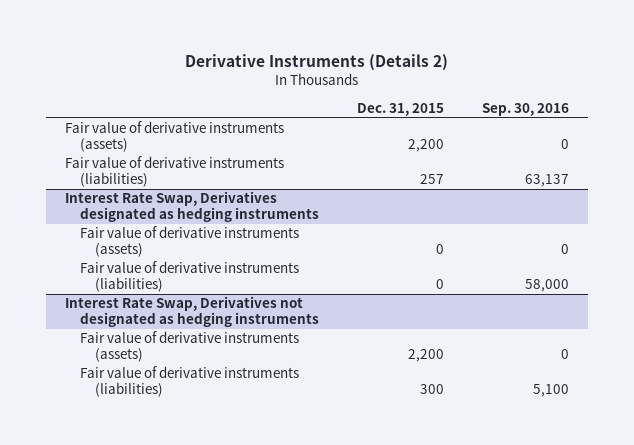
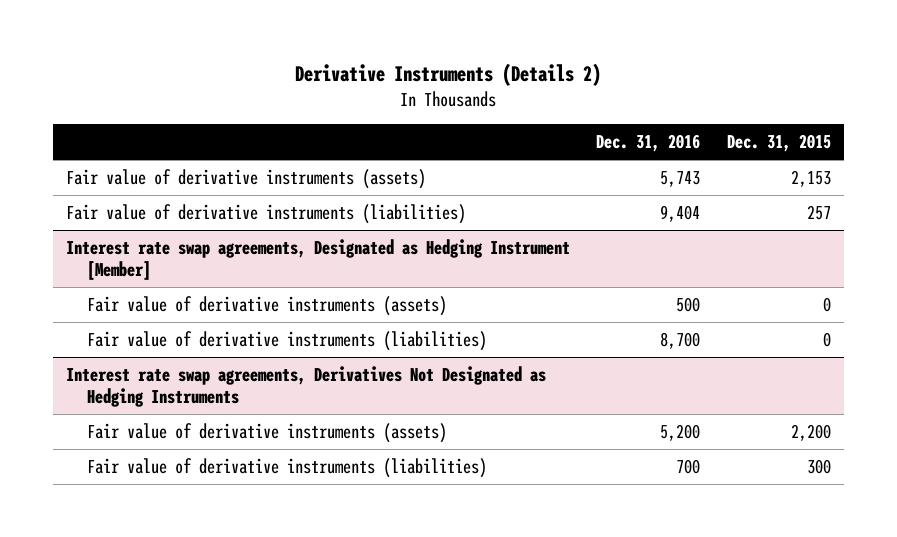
- | Dec. 31, 2015 | Sep. 30, 2016
+ | Dec. 31, 2016 | Dec. 31, 2015
- Fair value of derivative instruments (assets) | 2,200 | 0
+ Fair value of derivative instruments (assets) | 5,743 | 2,153
- Interest Rate Swap, Derivatives designated as hedging instruments
+ Interest rate swap agreements, Designated as Hedging Instrument [Member]
- Interest Rate Swap, Derivatives not designated as hedging instruments
+ Interest rate swap agreements, Derivatives Not Designated as Hedging Instruments

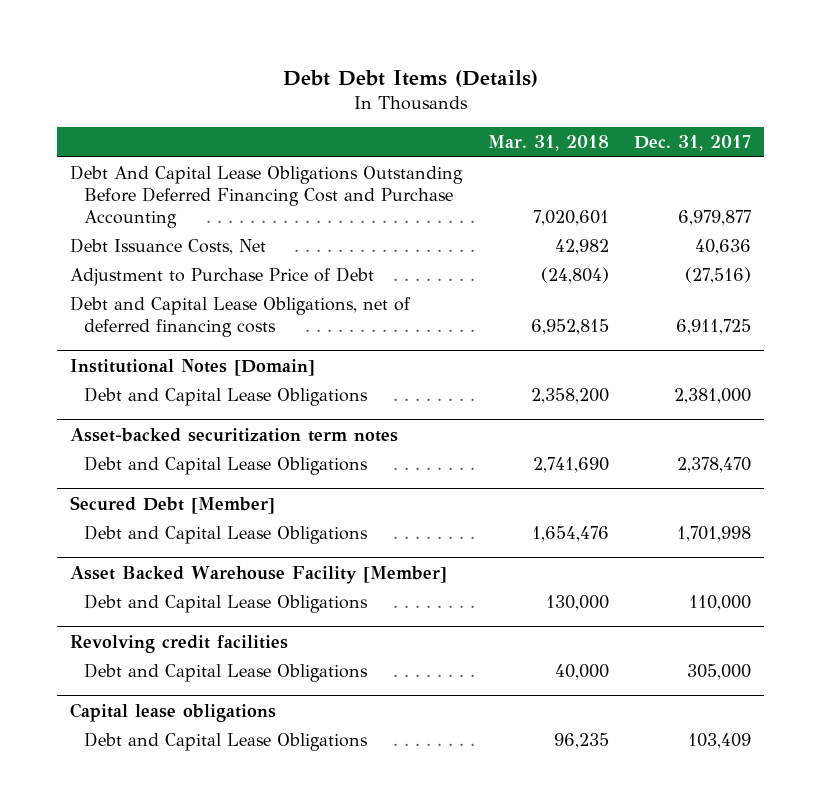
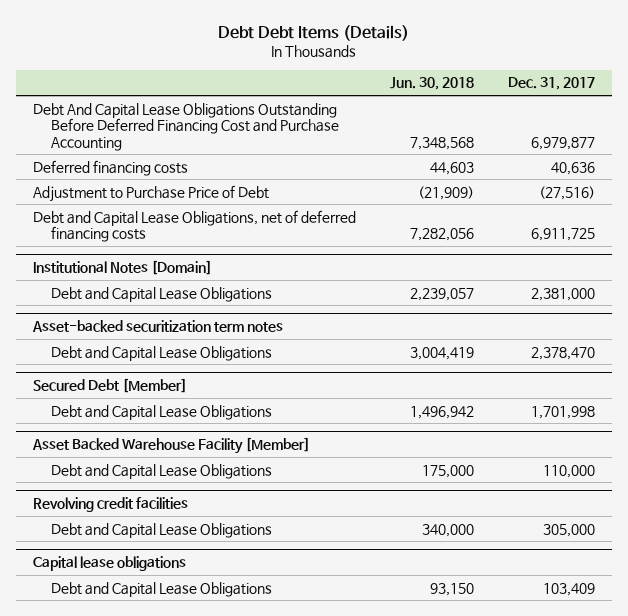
- | Mar. 31, 2018 | Dec. 31, 2017
+ | Jun. 30, 2018 | Dec. 31, 2017
- Debt Issuance Costs, Net | 42,982 | 40,636
+ Deferred financing costs | 44,603 | 40,636

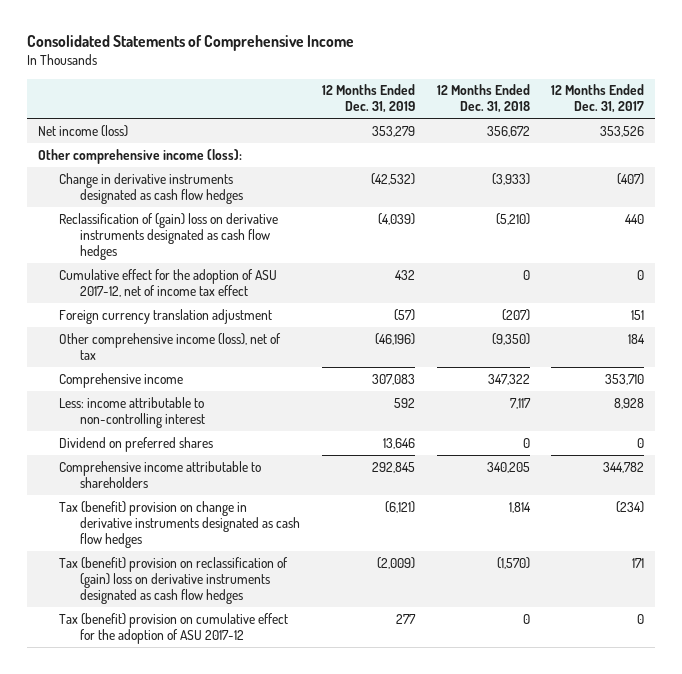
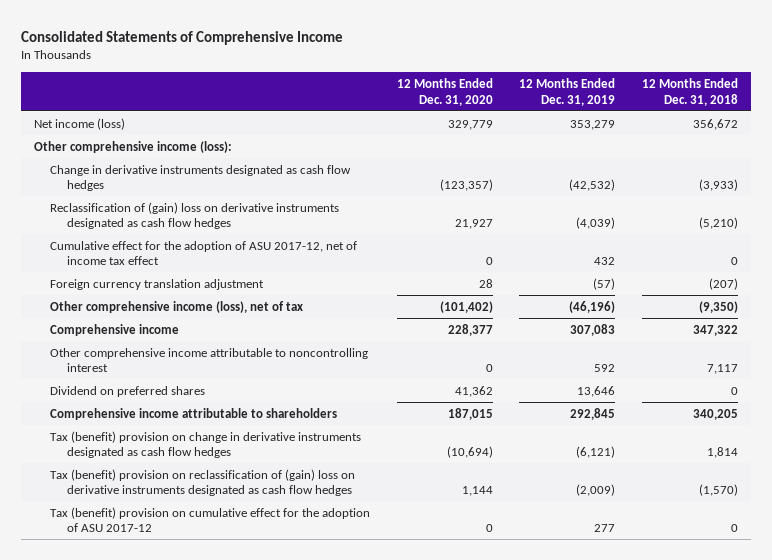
- | 12 Months Ended Dec. 31, 2019 | 12 Months Ended Dec. 31, 2018 | 12 Months Ended Dec. 31, 2017
+ | 12 Months Ended Dec. 31, 2020 | 12 Months Ended Dec. 31, 2019 | 12 Months Ended Dec. 31, 2018
- Less: income attributable to non-controlling interest | 592 | 7,117 | 8,928
+ Other comprehensive income attributable to noncontrolling interest | 0 | 592 | 7,117

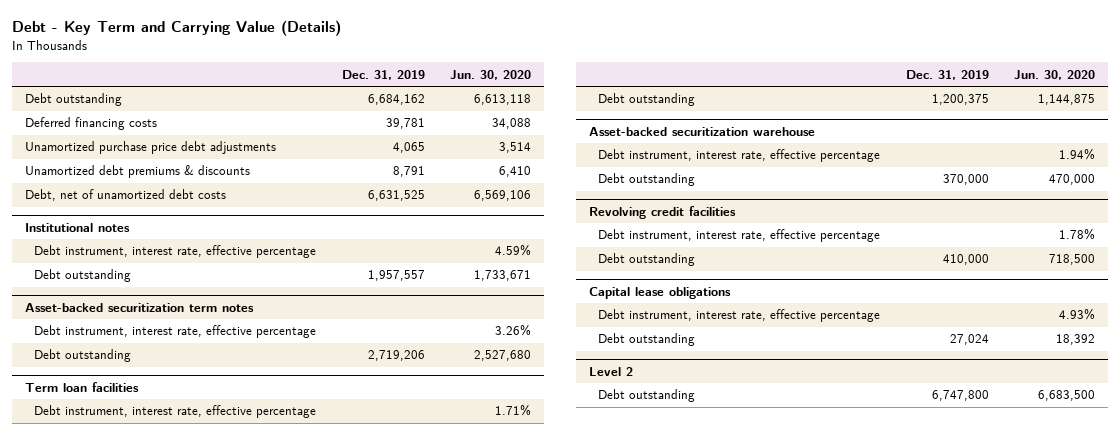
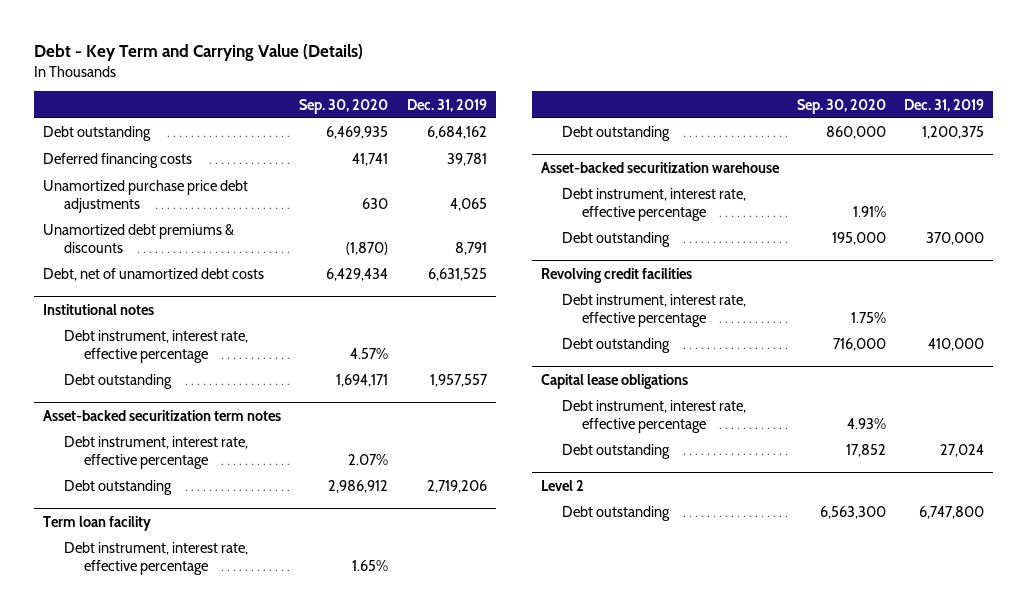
- | Dec. 31, 2019 | Jun. 30, 2020
+ | Sep. 30, 2020 | Dec. 31, 2019
- Term loan facilities
+ Term loan facility

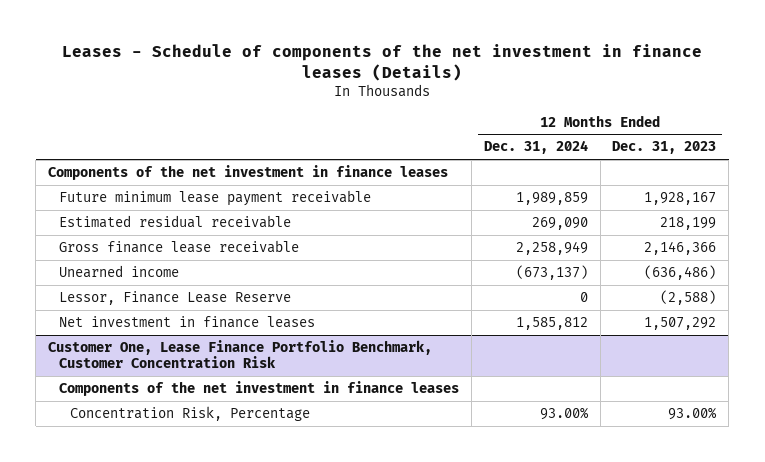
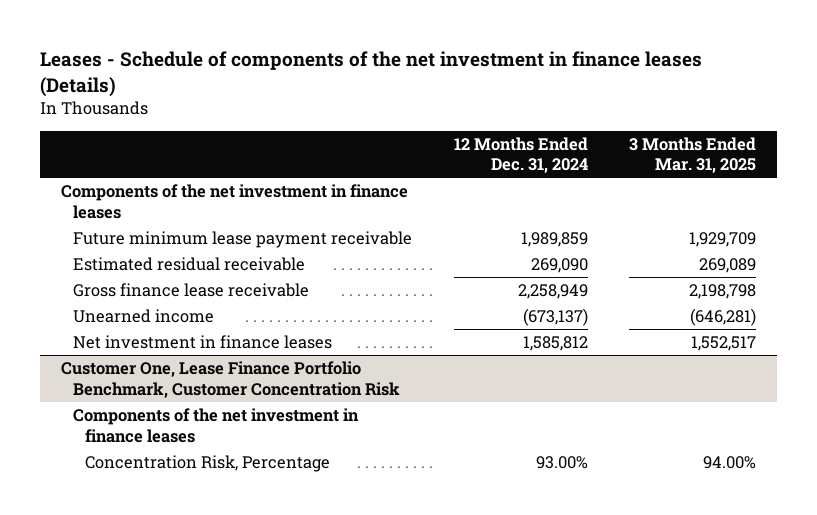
- | 12 Months Ended Dec. 31, 2024 | 12 Months Ended Dec. 31, 2023
+ | 12 Months Ended Dec. 31, 2024 | 3 Months Ended Mar. 31, 2025
- Lessor, Finance Lease Reserve | 0 | (2,588)

